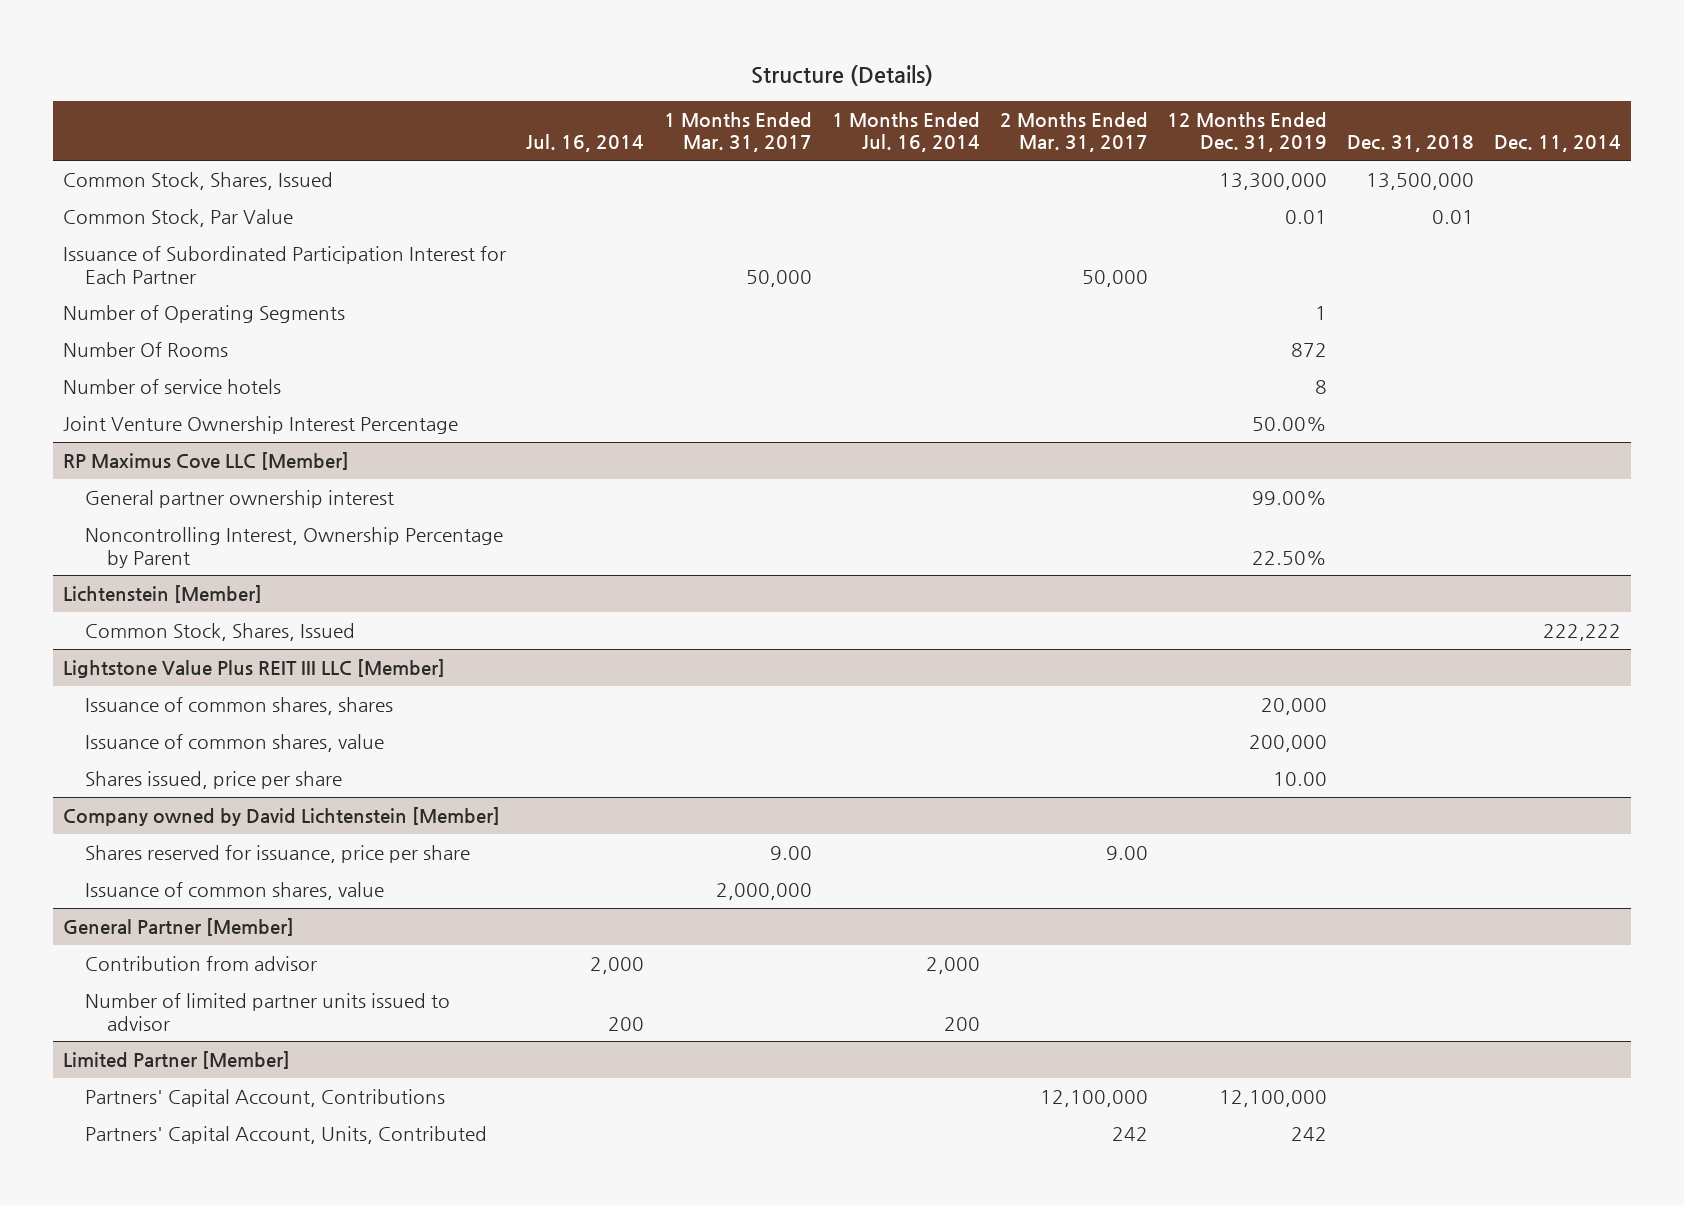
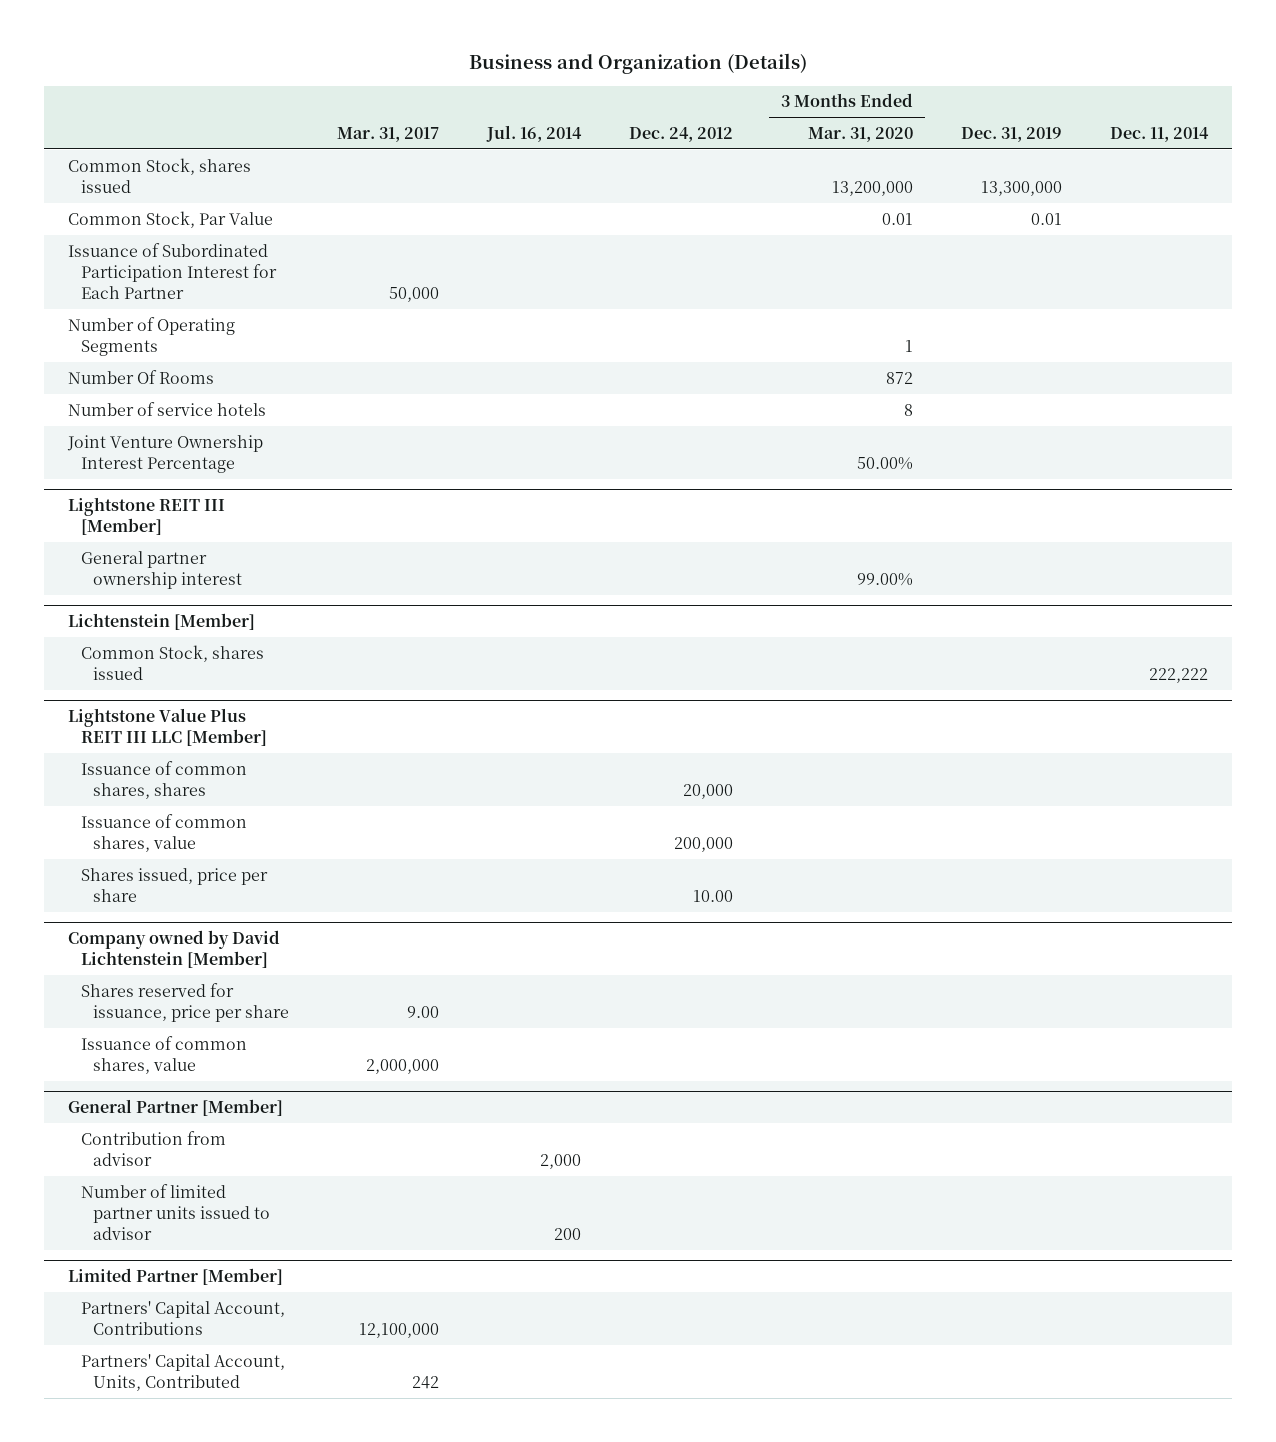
- Structure (Details)
+ Business and Organization (Details)
- | Jul. 16, 2014 | 1 Months Ended Mar. 31, 2017 | 1 Months Ended Jul. 16, 2014 | 2 Months Ended Mar. 31, 2017 | 12 Months Ended Dec. 31, 2019 | Dec. 31, 2018 | Dec. 11, 2014
+ | Mar. 31, 2017 | Jul. 16, 2014 | Dec. 24, 2012 | 3 Months Ended Mar. 31, 2020 | Dec. 31, 2019 | Dec. 11, 2014
- Common Stock, Shares, Issued | | | | | 13,300,000 | 13,500,000 |
+ Common Stock, shares issued | | | | 13,200,000 | 13,300,000 |
- RP Maximus Cove LLC [Member]
- General partner ownership interest | | | | | 99.00% | |
- Noncontrolling Interest, Ownership Percentage by Parent | | | | | 22.50% | |
+ Lightstone REIT III [Member]
+ General partner ownership interest | | | | 99.00% | |
@ Lichtenstein [Member]
- Common Stock, Shares, Issued | | | | | | | 222,222
+ Common Stock, shares issued | | | | | | 222,222

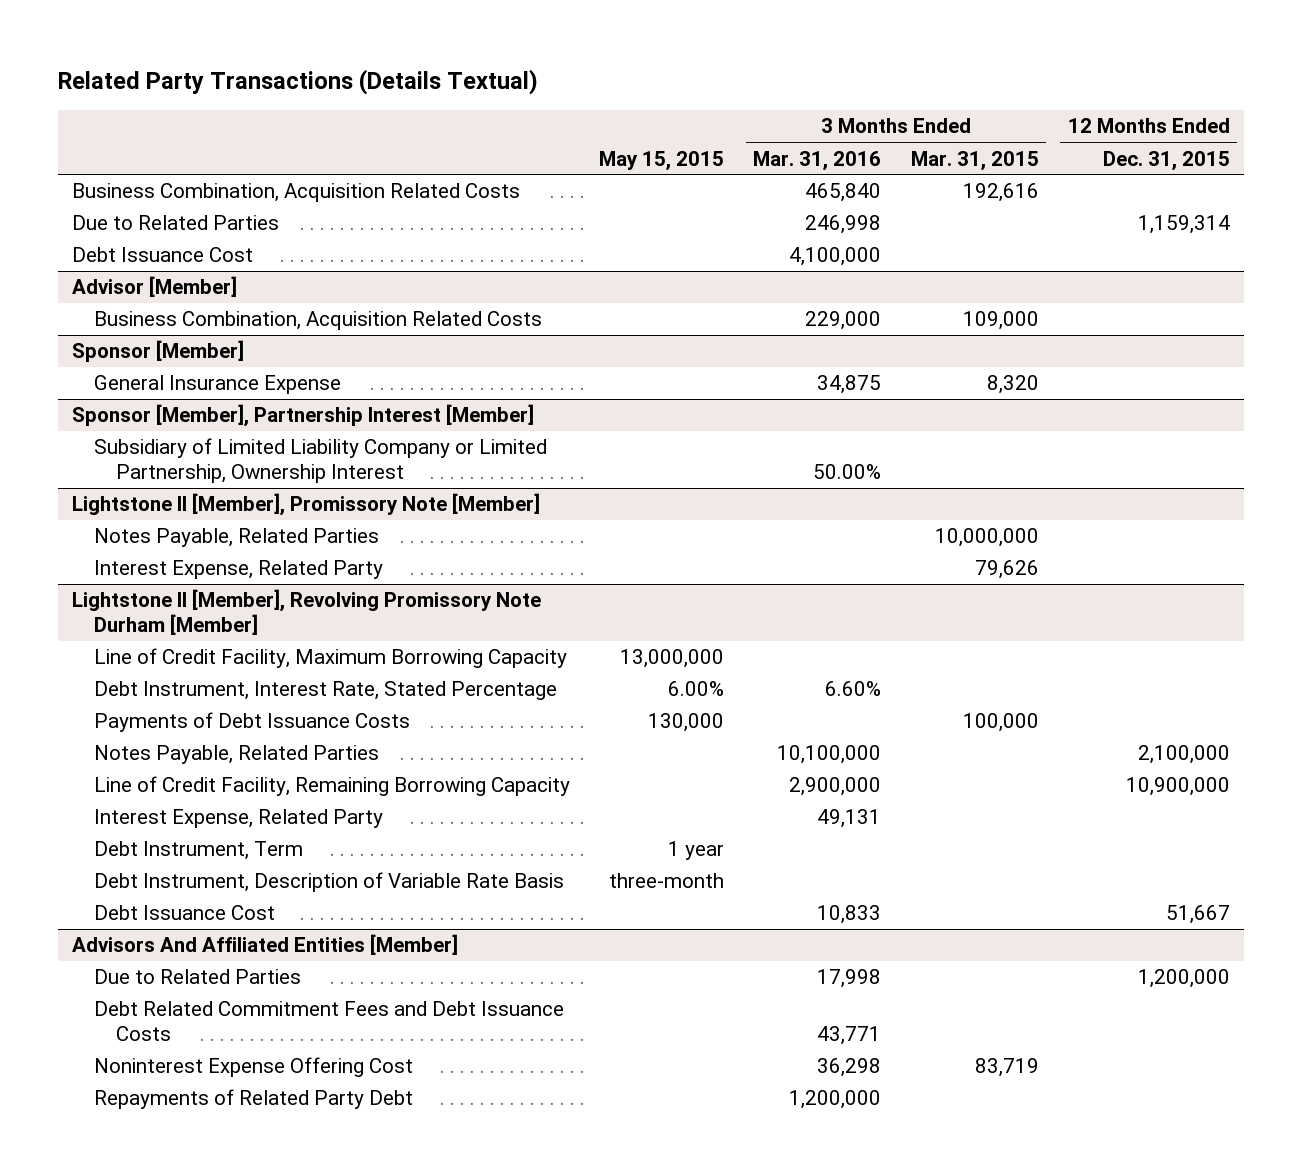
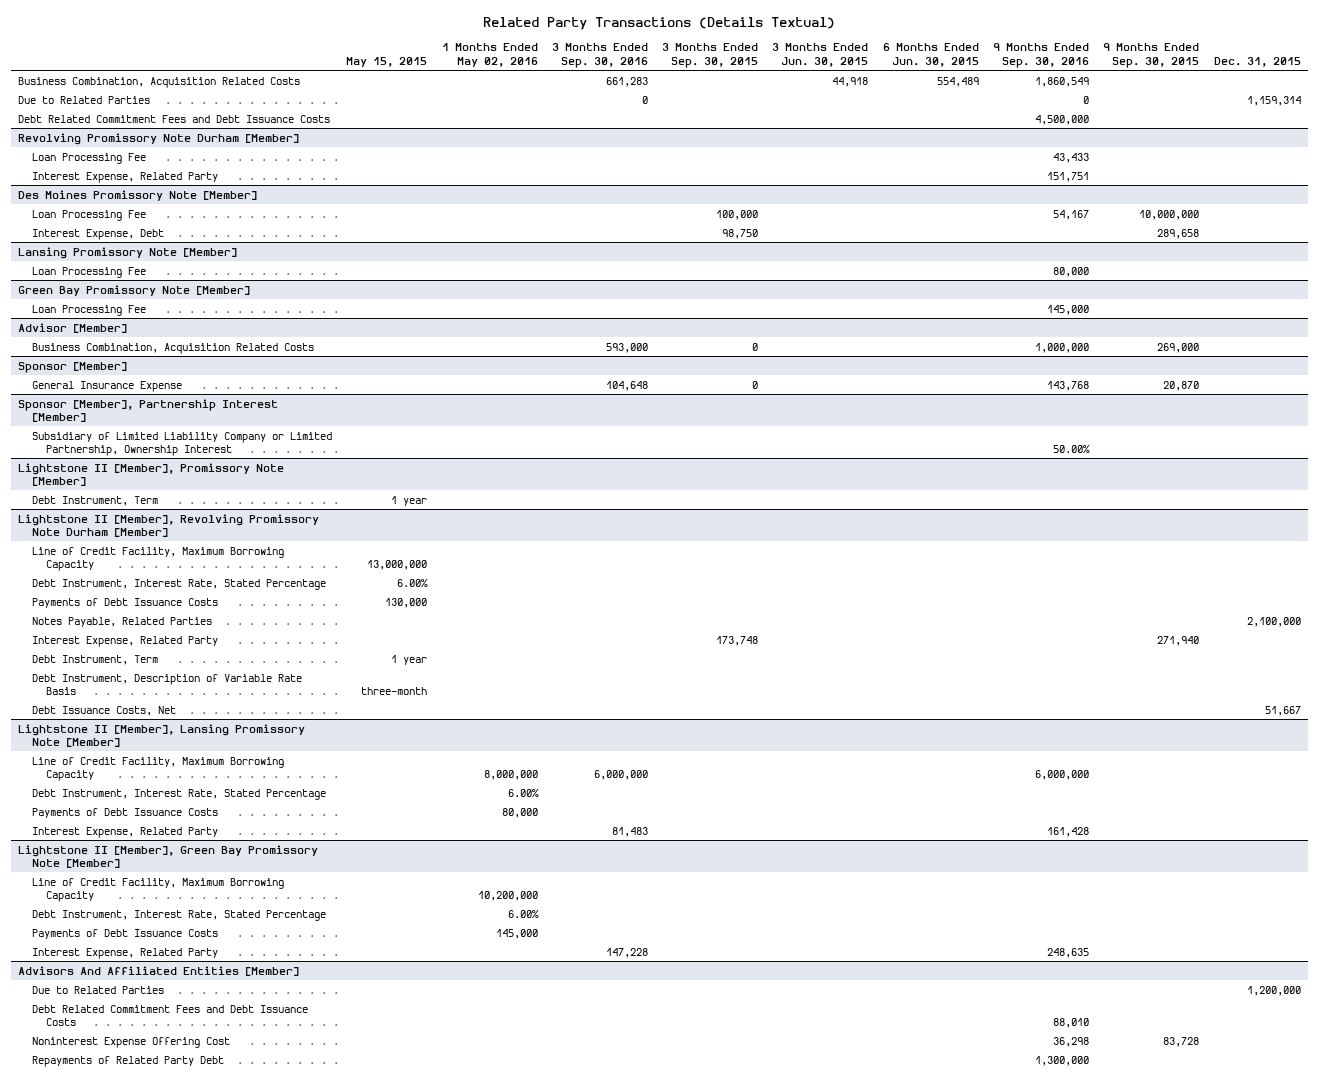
- | May 15, 2015 | 3 Months Ended Mar. 31, 2016 | 3 Months Ended Mar. 31, 2015 | 12 Months Ended Dec. 31, 2015
+ | May 15, 2015 | 1 Months Ended May 02, 2016 | 3 Months Ended Sep. 30, 2016 | 3 Months Ended Sep. 30, 2015 | 3 Months Ended Jun. 30, 2015 | 6 Months Ended Jun. 30, 2015 | 9 Months Ended Sep. 30, 2016 | 9 Months Ended Sep. 30, 2015 | Dec. 31, 2015
- Debt Issuance Cost | | 4,100,000 | |
+ Debt Related Commitment Fees and Debt Issuance Costs | | | | | | | 4,500,000 | |
+ Revolving Promissory Note Durham [Member]
+ Loan Processing Fee | | | | | | | 43,433 | |
+ Interest Expense, Related Party | | | | | | | 151,751 | |
+ Des Moines Promissory Note [Member]
+ Loan Processing Fee | | | | 100,000 | | | 54,167 | 10,000,000 |
+ Interest Expense, Debt | | | | 98,750 | | | | 289,658 |
+ Lansing Promissory Note [Member]
+ Loan Processing Fee | | | | | | | 80,000 | |
+ Green Bay Promissory Note [Member]
+ Loan Processing Fee | | | | | | | 145,000 | |
@ Lightstone II [Member], Promissory Note [Member]
- Notes Payable, Related Parties | | | 10,000,000 |
- Interest Expense, Related Party | | | 79,626 |
+ Debt Instrument, Term | 1 year | | | | | | | |
@ Lightstone II [Member], Revolving Promissory Note Durham [Member]
- Line of Credit Facility, Remaining Borrowing Capacity | | 2,900,000 | | 10,900,000
- Debt Issuance Cost | | 10,833 | | 51,667
+ Debt Issuance Costs, Net | | | | | | | | | 51,667
+ Lightstone II [Member], Lansing Promissory Note [Member]
+ Line of Credit Facility, Maximum Borrowing Capacity | | 8,000,000 | 6,000,000 | | | | 6,000,000 | |
+ Debt Instrument, Interest Rate, Stated Percentage | | 6.00% | | | | | | |
+ Payments of Debt Issuance Costs | | 80,000 | | | | | | |
+ Interest Expense, Related Party | | | 81,483 | | | | 161,428 | |
+ Lightstone II [Member], Green Bay Promissory Note [Member]
+ Line of Credit Facility, Maximum Borrowing Capacity | | 10,200,000 | | | | | | |
+ Debt Instrument, Interest Rate, Stated Percentage | | 6.00% | | | | | | |
+ Payments of Debt Issuance Costs | | 145,000 | | | | | | |
+ Interest Expense, Related Party | | | 147,228 | | | | 248,635 | |

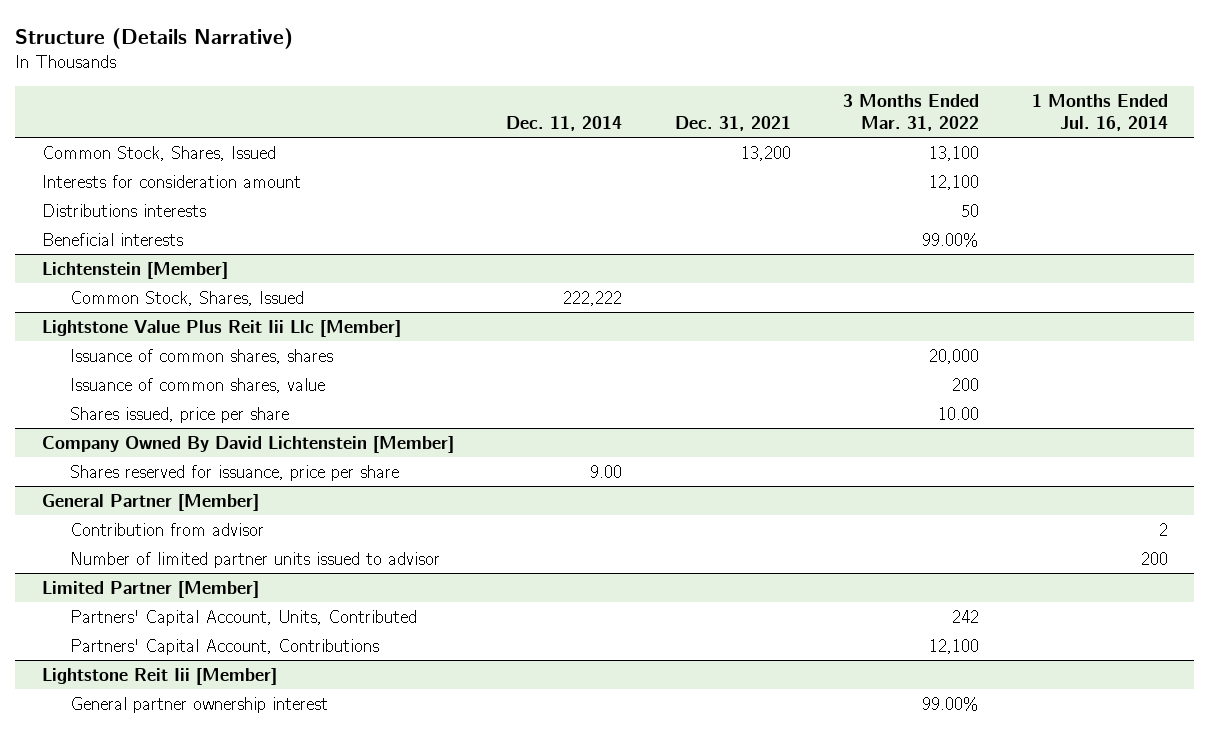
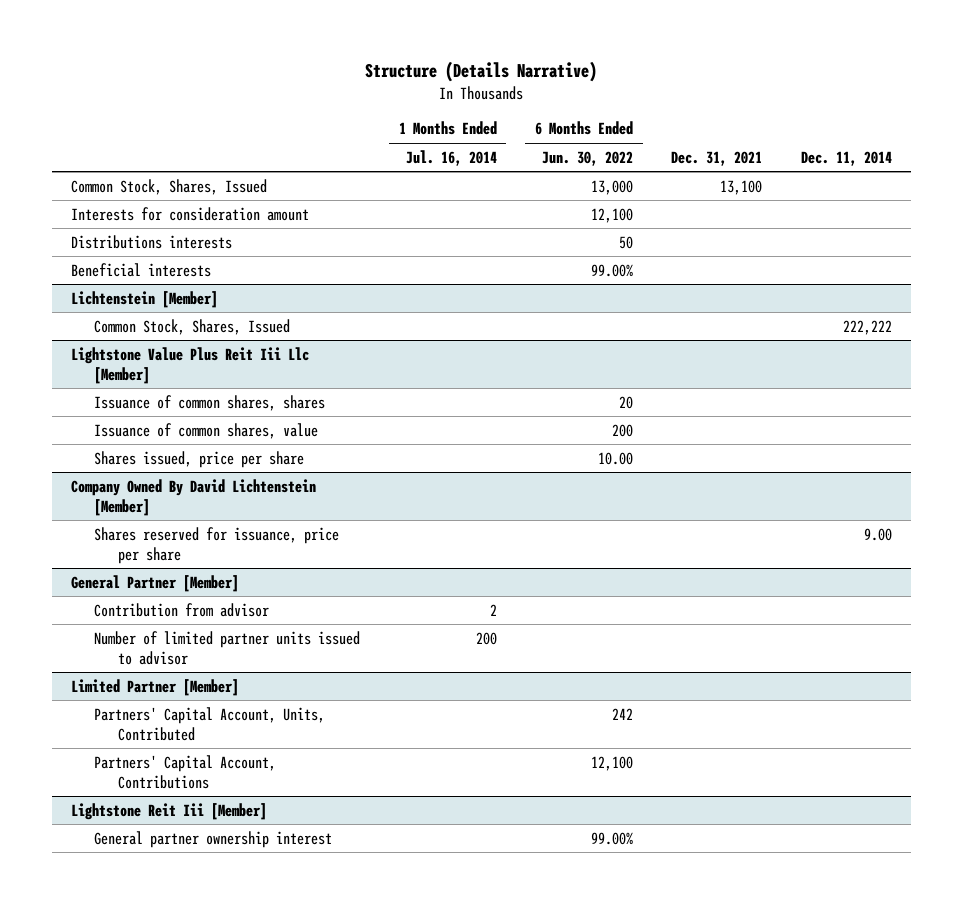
- | Dec. 11, 2014 | Dec. 31, 2021 | 3 Months Ended Mar. 31, 2022 | 1 Months Ended Jul. 16, 2014
+ | 1 Months Ended Jul. 16, 2014 | 6 Months Ended Jun. 30, 2022 | Dec. 31, 2021 | Dec. 11, 2014
- Common Stock, Shares, Issued | | 13,200 | 13,100 |
+ Common Stock, Shares, Issued | | 13,000 | 13,100 |

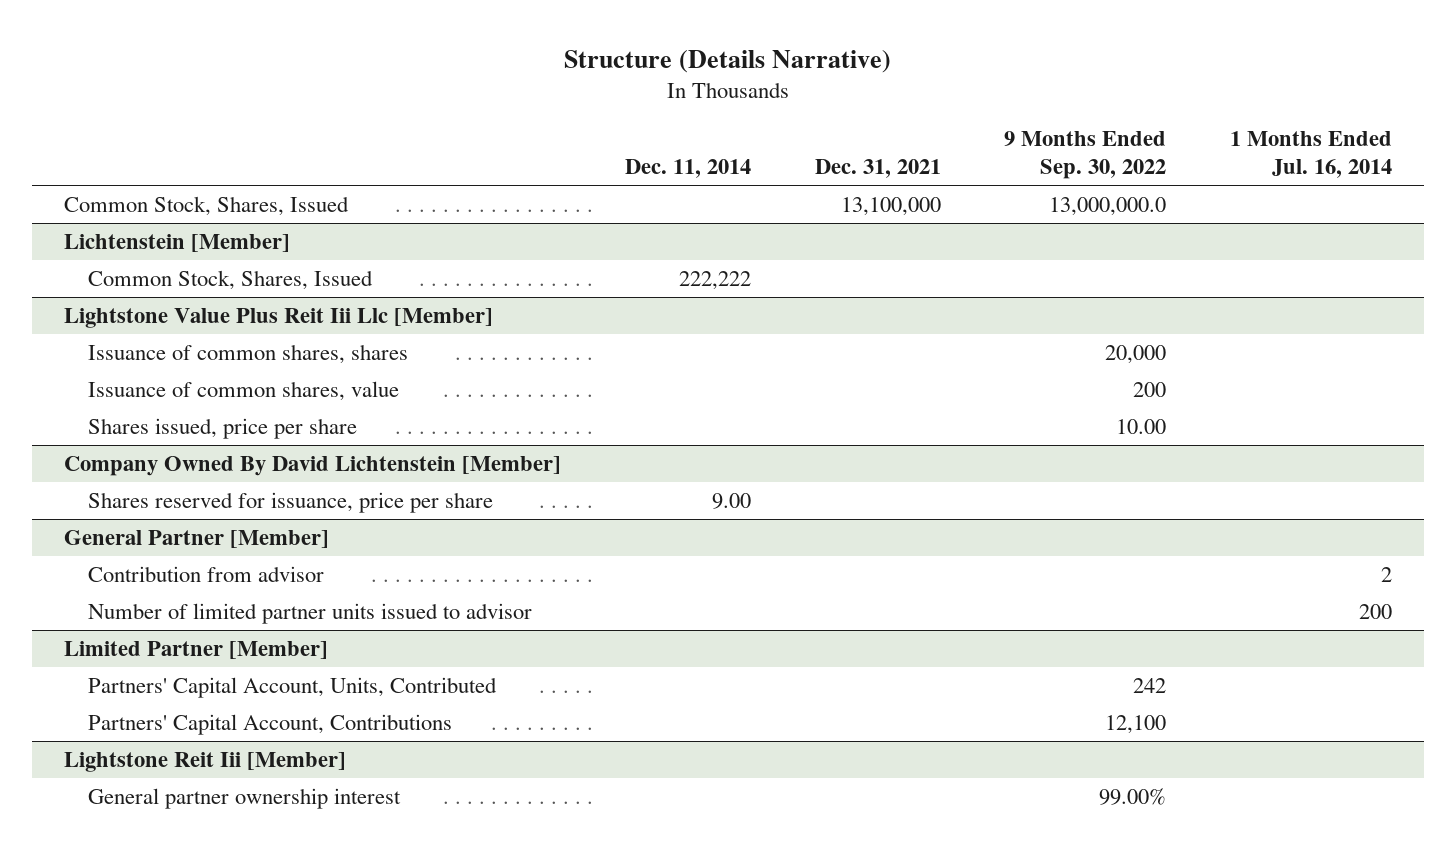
- | 1 Months Ended Jul. 16, 2014 | 6 Months Ended Jun. 30, 2022 | Dec. 31, 2021 | Dec. 11, 2014
+ | Dec. 11, 2014 | Dec. 31, 2021 | 9 Months Ended Sep. 30, 2022 | 1 Months Ended Jul. 16, 2014
- Common Stock, Shares, Issued | | 13,000 | 13,100 |
- Interests for consideration amount | | 12,100 | |
- Distributions interests | | 50 | |
- Beneficial interests | | 99.00% | |
+ Common Stock, Shares, Issued | | 13,100,000 | 13,000,000.0 |

